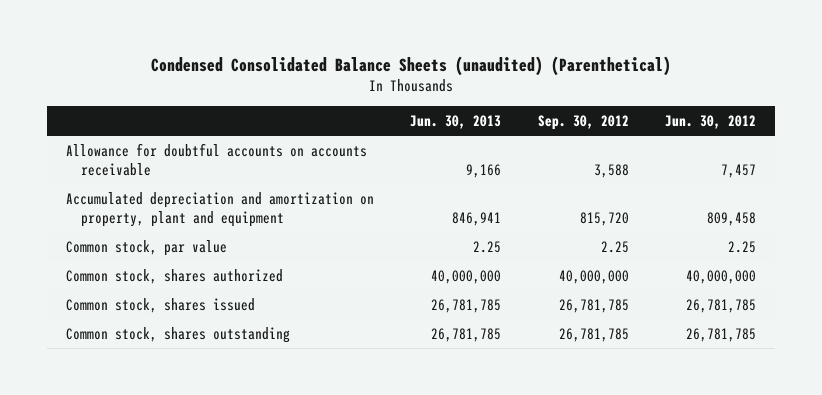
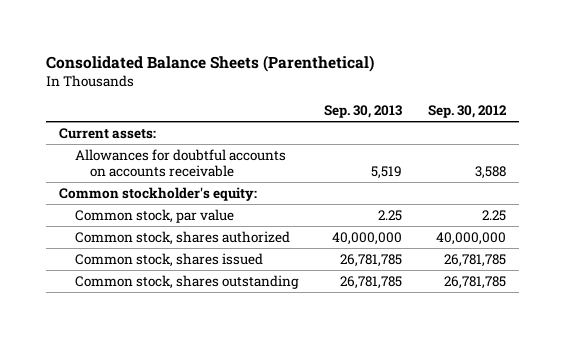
- Condensed Consolidated Balance Sheets (unaudited) (Parenthetical)
+ Consolidated Balance Sheets (Parenthetical)
- | Jun. 30, 2013 | Sep. 30, 2012 | Jun. 30, 2012
+ | Sep. 30, 2013 | Sep. 30, 2012
- Allowance for doubtful accounts on accounts receivable | 9,166 | 3,588 | 7,457
- Accumulated depreciation and amortization on property, plant and equipment | 846,941 | 815,720 | 809,458
+ Current assets:
+ Allowances for doubtful accounts on accounts receivable | 5,519 | 3,588
+ Common stockholder's equity:

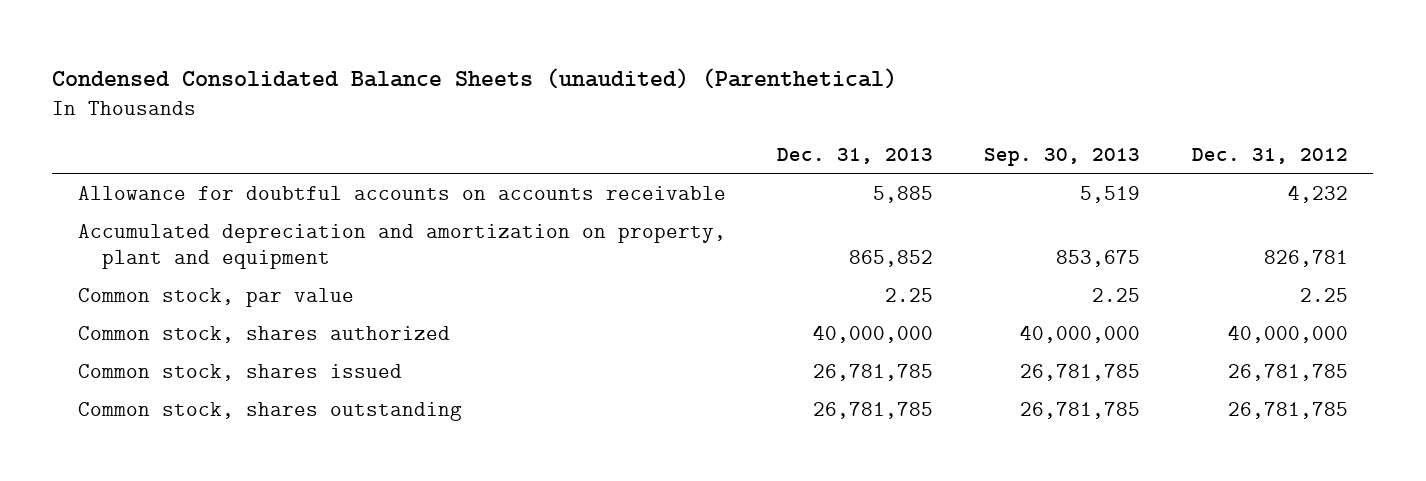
- Consolidated Balance Sheets (Parenthetical)
+ Condensed Consolidated Balance Sheets (unaudited) (Parenthetical)
- | Sep. 30, 2013 | Sep. 30, 2012
+ | Dec. 31, 2013 | Sep. 30, 2013 | Dec. 31, 2012
- Current assets:
- Allowances for doubtful accounts on accounts receivable | 5,519 | 3,588
- Common stockholder's equity:
+ Allowance for doubtful accounts on accounts receivable | 5,885 | 5,519 | 4,232
+ Accumulated depreciation and amortization on property, plant and equipment | 865,852 | 853,675 | 826,781

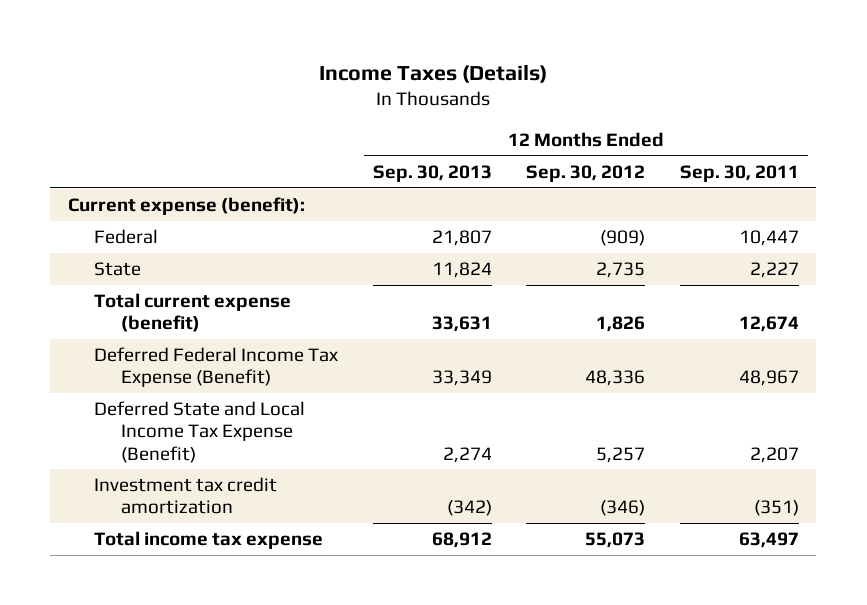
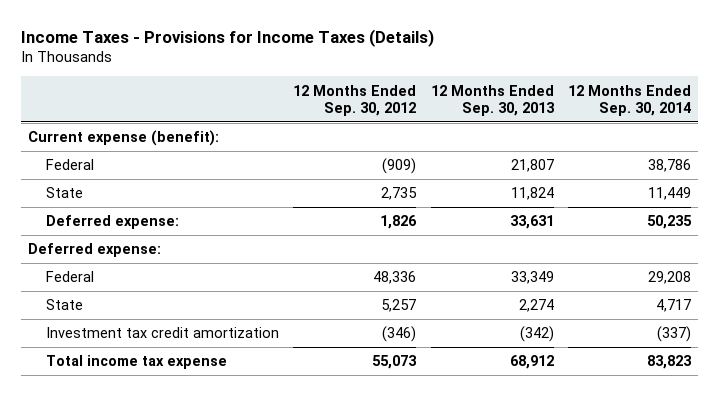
- Income Taxes (Details)
+ Income Taxes - Provisions for Income Taxes (Details)
- | 12 Months Ended Sep. 30, 2013 | 12 Months Ended Sep. 30, 2012 | 12 Months Ended Sep. 30, 2011
+ | 12 Months Ended Sep. 30, 2012 | 12 Months Ended Sep. 30, 2013 | 12 Months Ended Sep. 30, 2014
- Total current expense (benefit) | 33,631 | 1,826 | 12,674
- Deferred Federal Income Tax Expense (Benefit) | 33,349 | 48,336 | 48,967
- Deferred State and Local Income Tax Expense (Benefit) | 2,274 | 5,257 | 2,207
+ Deferred expense: | 1,826 | 33,631 | 50,235
+ Deferred expense:
+ Federal | 48,336 | 33,349 | 29,208
+ State | 5,257 | 2,274 | 4,717

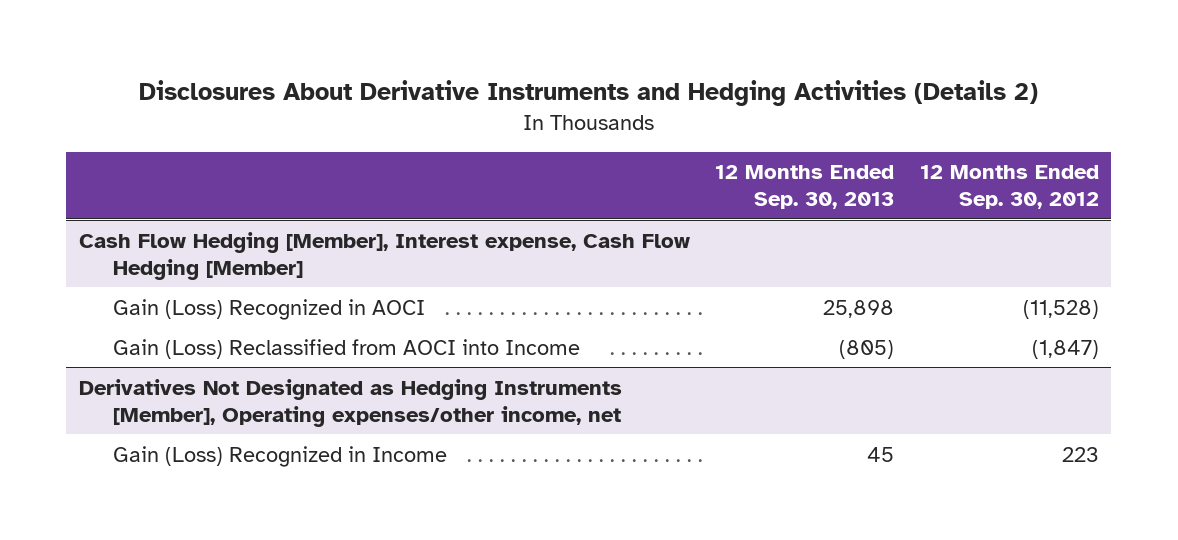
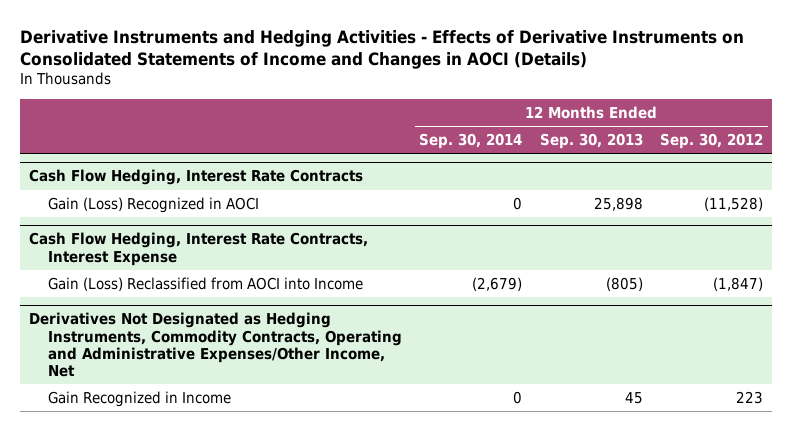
- Disclosures About Derivative Instruments and Hedging Activities (Details 2)
+ Derivative Instruments and Hedging Activities - Effects of Derivative Instruments on Consolidated Statements of Income and Changes in AOCI (Details)
- | 12 Months Ended Sep. 30, 2013 | 12 Months Ended Sep. 30, 2012
+ | 12 Months Ended Sep. 30, 2014 | 12 Months Ended Sep. 30, 2013 | 12 Months Ended Sep. 30, 2012
- Cash Flow Hedging [Member], Interest expense, Cash Flow Hedging [Member]
+ Cash Flow Hedging, Interest Rate Contracts
+ Cash Flow Hedging, Interest Rate Contracts, Interest Expense
- Derivatives Not Designated as Hedging Instruments [Member], Operating expenses/other income, net
- Gain (Loss) Recognized in Income | 45 | 223
+ Derivatives Not Designated as Hedging Instruments, Commodity Contracts, Operating and Administrative Expenses/Other Income, Net
+ Gain Recognized in Income | 0 | 45 | 223

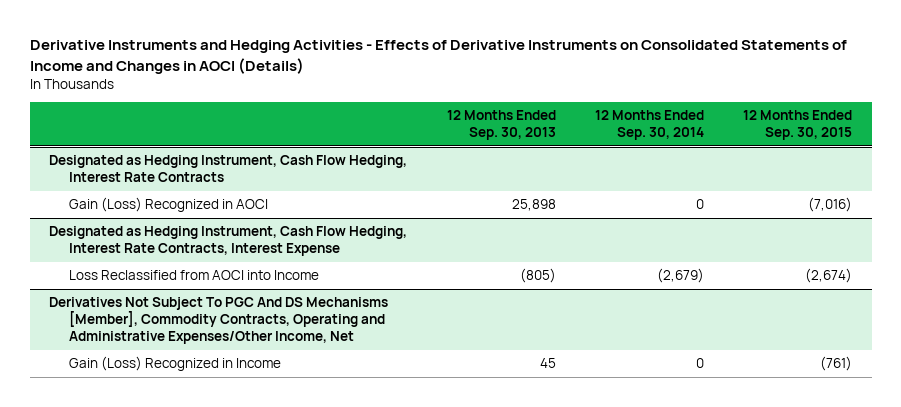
- | 12 Months Ended Sep. 30, 2014 | 12 Months Ended Sep. 30, 2013 | 12 Months Ended Sep. 30, 2012
+ | 12 Months Ended Sep. 30, 2013 | 12 Months Ended Sep. 30, 2014 | 12 Months Ended Sep. 30, 2015
- Cash Flow Hedging, Interest Rate Contracts
+ Designated as Hedging Instrument, Cash Flow Hedging, Interest Rate Contracts
- Cash Flow Hedging, Interest Rate Contracts, Interest Expense
- Gain (Loss) Reclassified from AOCI into Income | (2,679) | (805) | (1,847)
- Derivatives Not Designated as Hedging Instruments, Commodity Contracts, Operating and Administrative Expenses/Other Income, Net
- Gain Recognized in Income | 0 | 45 | 223
+ Designated as Hedging Instrument, Cash Flow Hedging, Interest Rate Contracts, Interest Expense
+ Loss Reclassified from AOCI into Income | (805) | (2,679) | (2,674)
+ Derivatives Not Subject To PGC And DS Mechanisms [Member], Commodity Contracts, Operating and Administrative Expenses/Other Income, Net
+ Gain (Loss) Recognized in Income | 45 | 0 | (761)

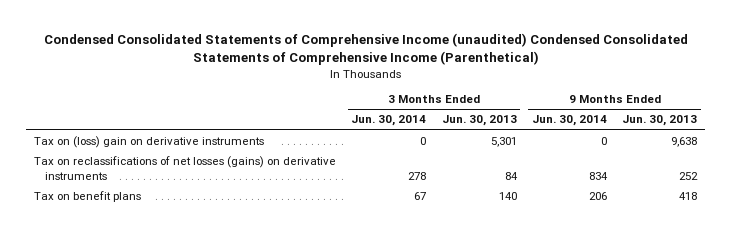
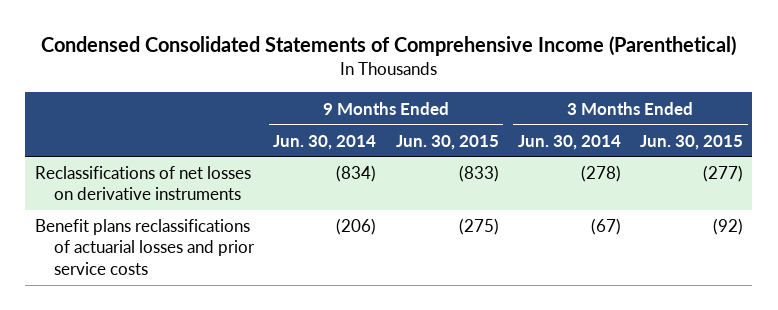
- Condensed Consolidated Statements of Comprehensive Income (unaudited) Condensed Consolidated Statements of Comprehensive Income (Parenthetical)
+ Condensed Consolidated Statements of Comprehensive Income (Parenthetical)
- | 3 Months Ended Jun. 30, 2014 | 3 Months Ended Jun. 30, 2013 | 9 Months Ended Jun. 30, 2014 | 9 Months Ended Jun. 30, 2013
+ | 9 Months Ended Jun. 30, 2014 | 9 Months Ended Jun. 30, 2015 | 3 Months Ended Jun. 30, 2014 | 3 Months Ended Jun. 30, 2015
- Tax on (loss) gain on derivative instruments | 0 | 5,301 | 0 | 9,638
- Tax on reclassifications of net losses (gains) on derivative instruments | 278 | 84 | 834 | 252
- Tax on benefit plans | 67 | 140 | 206 | 418
+ Reclassifications of net losses on derivative instruments | (834) | (833) | (278) | (277)
+ Benefit plans reclassifications of actuarial losses and prior service costs | (206) | (275) | (67) | (92)

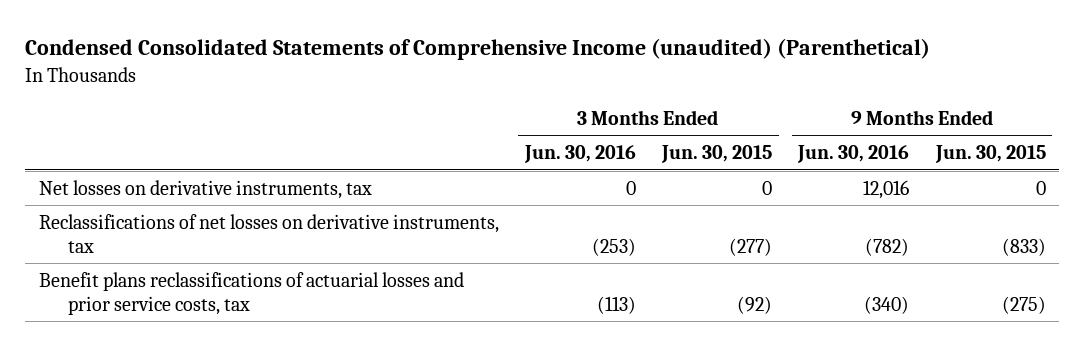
- Condensed Consolidated Statements of Comprehensive Income (Parenthetical)
+ Condensed Consolidated Statements of Comprehensive Income (unaudited) (Parenthetical)
- | 9 Months Ended Jun. 30, 2014 | 9 Months Ended Jun. 30, 2015 | 3 Months Ended Jun. 30, 2014 | 3 Months Ended Jun. 30, 2015
+ | 3 Months Ended Jun. 30, 2016 | 3 Months Ended Jun. 30, 2015 | 9 Months Ended Jun. 30, 2016 | 9 Months Ended Jun. 30, 2015
- Reclassifications of net losses on derivative instruments | (834) | (833) | (278) | (277)
- Benefit plans reclassifications of actuarial losses and prior service costs | (206) | (275) | (67) | (92)
+ Net losses on derivative instruments, tax | 0 | 0 | 12,016 | 0
+ Reclassifications of net losses on derivative instruments, tax | (253) | (277) | (782) | (833)
+ Benefit plans reclassifications of actuarial losses and prior service costs, tax | (113) | (92) | (340) | (275)

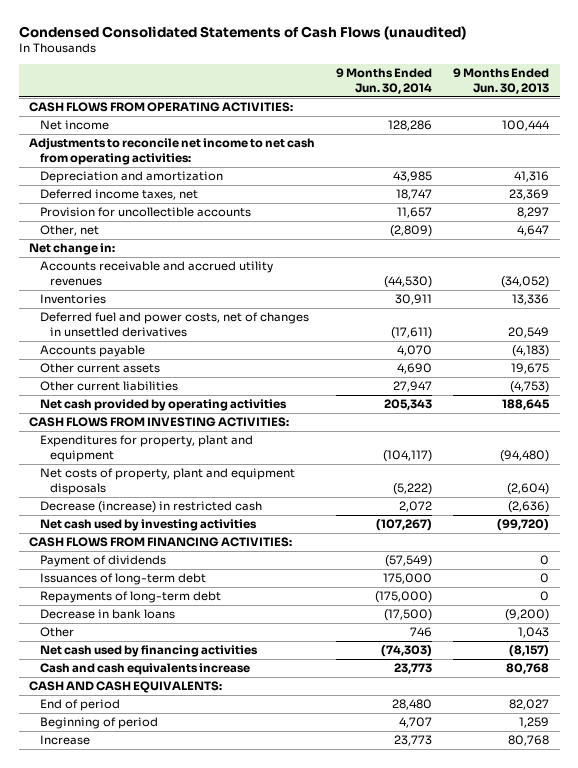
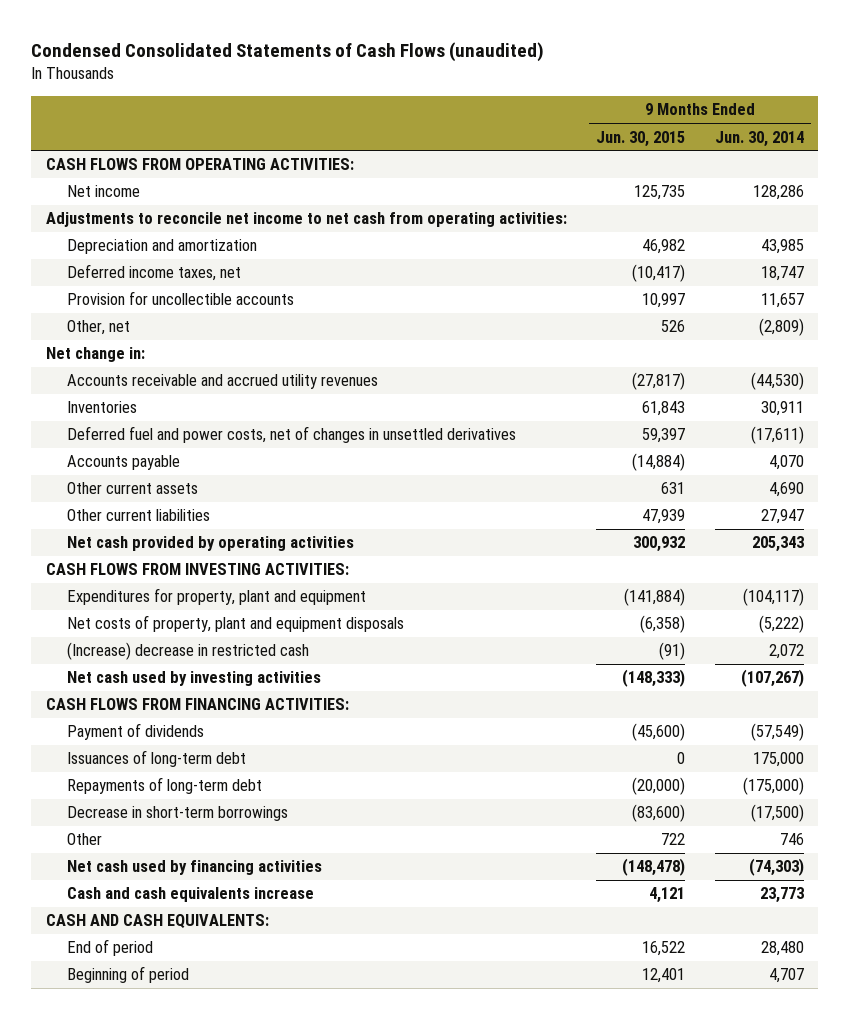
- | 9 Months Ended Jun. 30, 2014 | 9 Months Ended Jun. 30, 2013
+ | 9 Months Ended Jun. 30, 2015 | 9 Months Ended Jun. 30, 2014
- Decrease (increase) in restricted cash | 2,072 | (2,636)
+ (Increase) decrease in restricted cash | (91) | 2,072
- Decrease in bank loans | (17,500) | (9,200)
+ Decrease in short-term borrowings | (83,600) | (17,500)
- Increase | 23,773 | 80,768

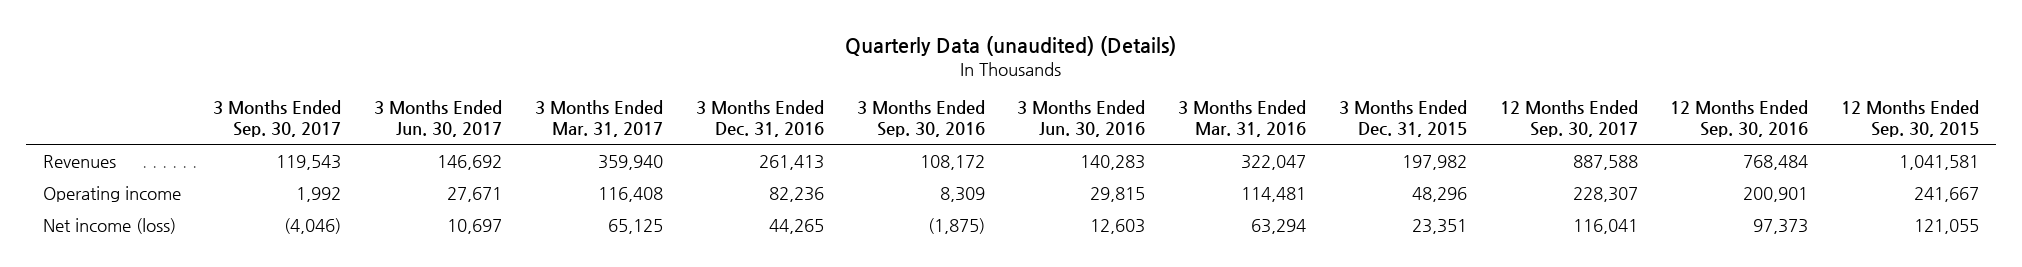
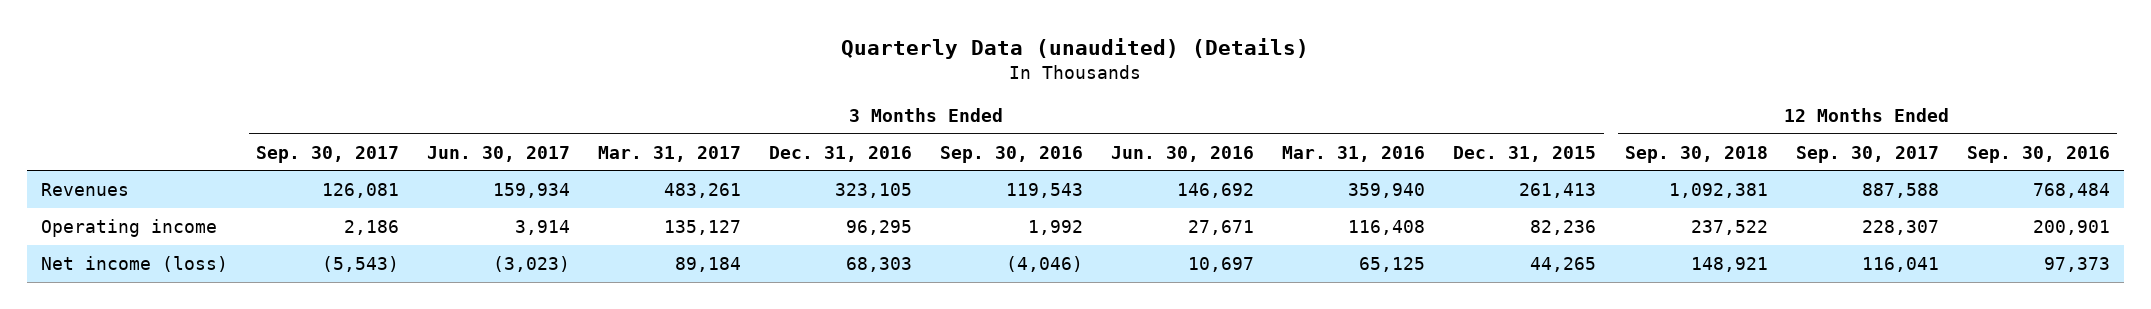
- | 3 Months Ended Sep. 30, 2017 | 3 Months Ended Jun. 30, 2017 | 3 Months Ended Mar. 31, 2017 | 3 Months Ended Dec. 31, 2016 | 3 Months Ended Sep. 30, 2016 | 3 Months Ended Jun. 30, 2016 | 3 Months Ended Mar. 31, 2016 | 3 Months Ended Dec. 31, 2015 | 12 Months Ended Sep. 30, 2017 | 12 Months Ended Sep. 30, 2016 | 12 Months Ended Sep. 30, 2015
+ | 3 Months Ended Sep. 30, 2017 | 3 Months Ended Jun. 30, 2017 | 3 Months Ended Mar. 31, 2017 | 3 Months Ended Dec. 31, 2016 | 3 Months Ended Sep. 30, 2016 | 3 Months Ended Jun. 30, 2016 | 3 Months Ended Mar. 31, 2016 | 3 Months Ended Dec. 31, 2015 | 12 Months Ended Sep. 30, 2018 | 12 Months Ended Sep. 30, 2017 | 12 Months Ended Sep. 30, 2016
- Revenues | 119,543 | 146,692 | 359,940 | 261,413 | 108,172 | 140,283 | 322,047 | 197,982 | 887,588 | 768,484 | 1,041,581
- Operating income | 1,992 | 27,671 | 116,408 | 82,236 | 8,309 | 29,815 | 114,481 | 48,296 | 228,307 | 200,901 | 241,667
- Net income (loss) | (4,046) | 10,697 | 65,125 | 44,265 | (1,875) | 12,603 | 63,294 | 23,351 | 116,041 | 97,373 | 121,055
+ Revenues | 126,081 | 159,934 | 483,261 | 323,105 | 119,543 | 146,692 | 359,940 | 261,413 | 1,092,381 | 887,588 | 768,484
+ Operating income | 2,186 | 3,914 | 135,127 | 96,295 | 1,992 | 27,671 | 116,408 | 82,236 | 237,522 | 228,307 | 200,901
+ Net income (loss) | (5,543) | (3,023) | 89,184 | 68,303 | (4,046) | 10,697 | 65,125 | 44,265 | 148,921 | 116,041 | 97,373

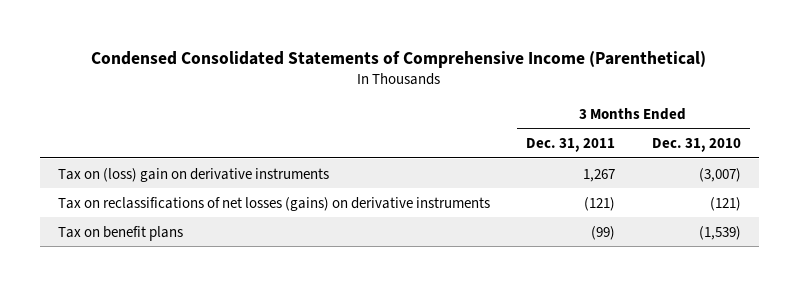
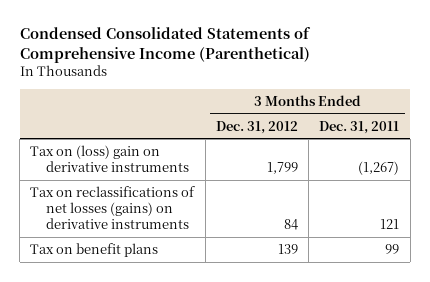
- | 3 Months Ended Dec. 31, 2011 | 3 Months Ended Dec. 31, 2010
+ | 3 Months Ended Dec. 31, 2012 | 3 Months Ended Dec. 31, 2011
- Tax on (loss) gain on derivative instruments | 1,267 | (3,007)
- Tax on reclassifications of net losses (gains) on derivative instruments | (121) | (121)
- Tax on benefit plans | (99) | (1,539)
+ Tax on (loss) gain on derivative instruments | 1,799 | (1,267)
+ Tax on reclassifications of net losses (gains) on derivative instruments | 84 | 121
+ Tax on benefit plans | 139 | 99

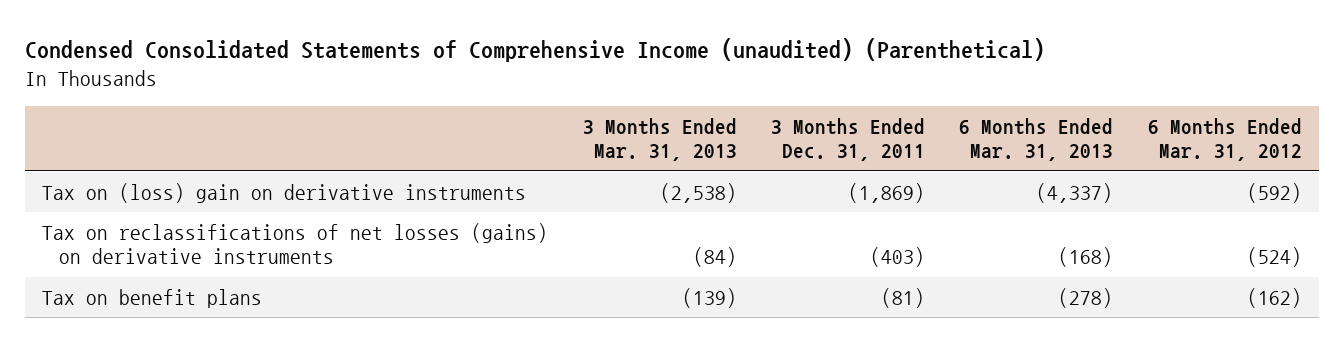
- Condensed Consolidated Statements of Comprehensive Income (Parenthetical)
+ Condensed Consolidated Statements of Comprehensive Income (unaudited) (Parenthetical)
- | 3 Months Ended Dec. 31, 2012 | 3 Months Ended Dec. 31, 2011
+ | 3 Months Ended Mar. 31, 2013 | 3 Months Ended Dec. 31, 2011 | 6 Months Ended Mar. 31, 2013 | 6 Months Ended Mar. 31, 2012
- Tax on (loss) gain on derivative instruments | 1,799 | (1,267)
- Tax on reclassifications of net losses (gains) on derivative instruments | 84 | 121
- Tax on benefit plans | 139 | 99
+ Tax on (loss) gain on derivative instruments | (2,538) | (1,869) | (4,337) | (592)
+ Tax on reclassifications of net losses (gains) on derivative instruments | (84) | (403) | (168) | (524)
+ Tax on benefit plans | (139) | (81) | (278) | (162)

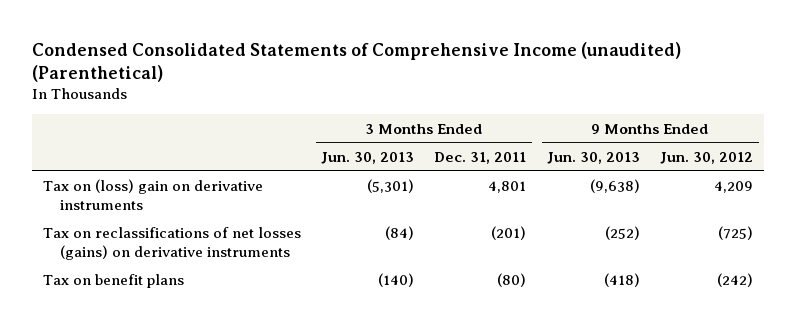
- | 3 Months Ended Mar. 31, 2013 | 3 Months Ended Dec. 31, 2011 | 6 Months Ended Mar. 31, 2013 | 6 Months Ended Mar. 31, 2012
+ | 3 Months Ended Jun. 30, 2013 | 3 Months Ended Dec. 31, 2011 | 9 Months Ended Jun. 30, 2013 | 9 Months Ended Jun. 30, 2012
- Tax on (loss) gain on derivative instruments | (2,538) | (1,869) | (4,337) | (592)
- Tax on reclassifications of net losses (gains) on derivative instruments | (84) | (403) | (168) | (524)
- Tax on benefit plans | (139) | (81) | (278) | (162)
+ Tax on (loss) gain on derivative instruments | (5,301) | 4,801 | (9,638) | 4,209
+ Tax on reclassifications of net losses (gains) on derivative instruments | (84) | (201) | (252) | (725)
+ Tax on benefit plans | (140) | (80) | (418) | (242)

